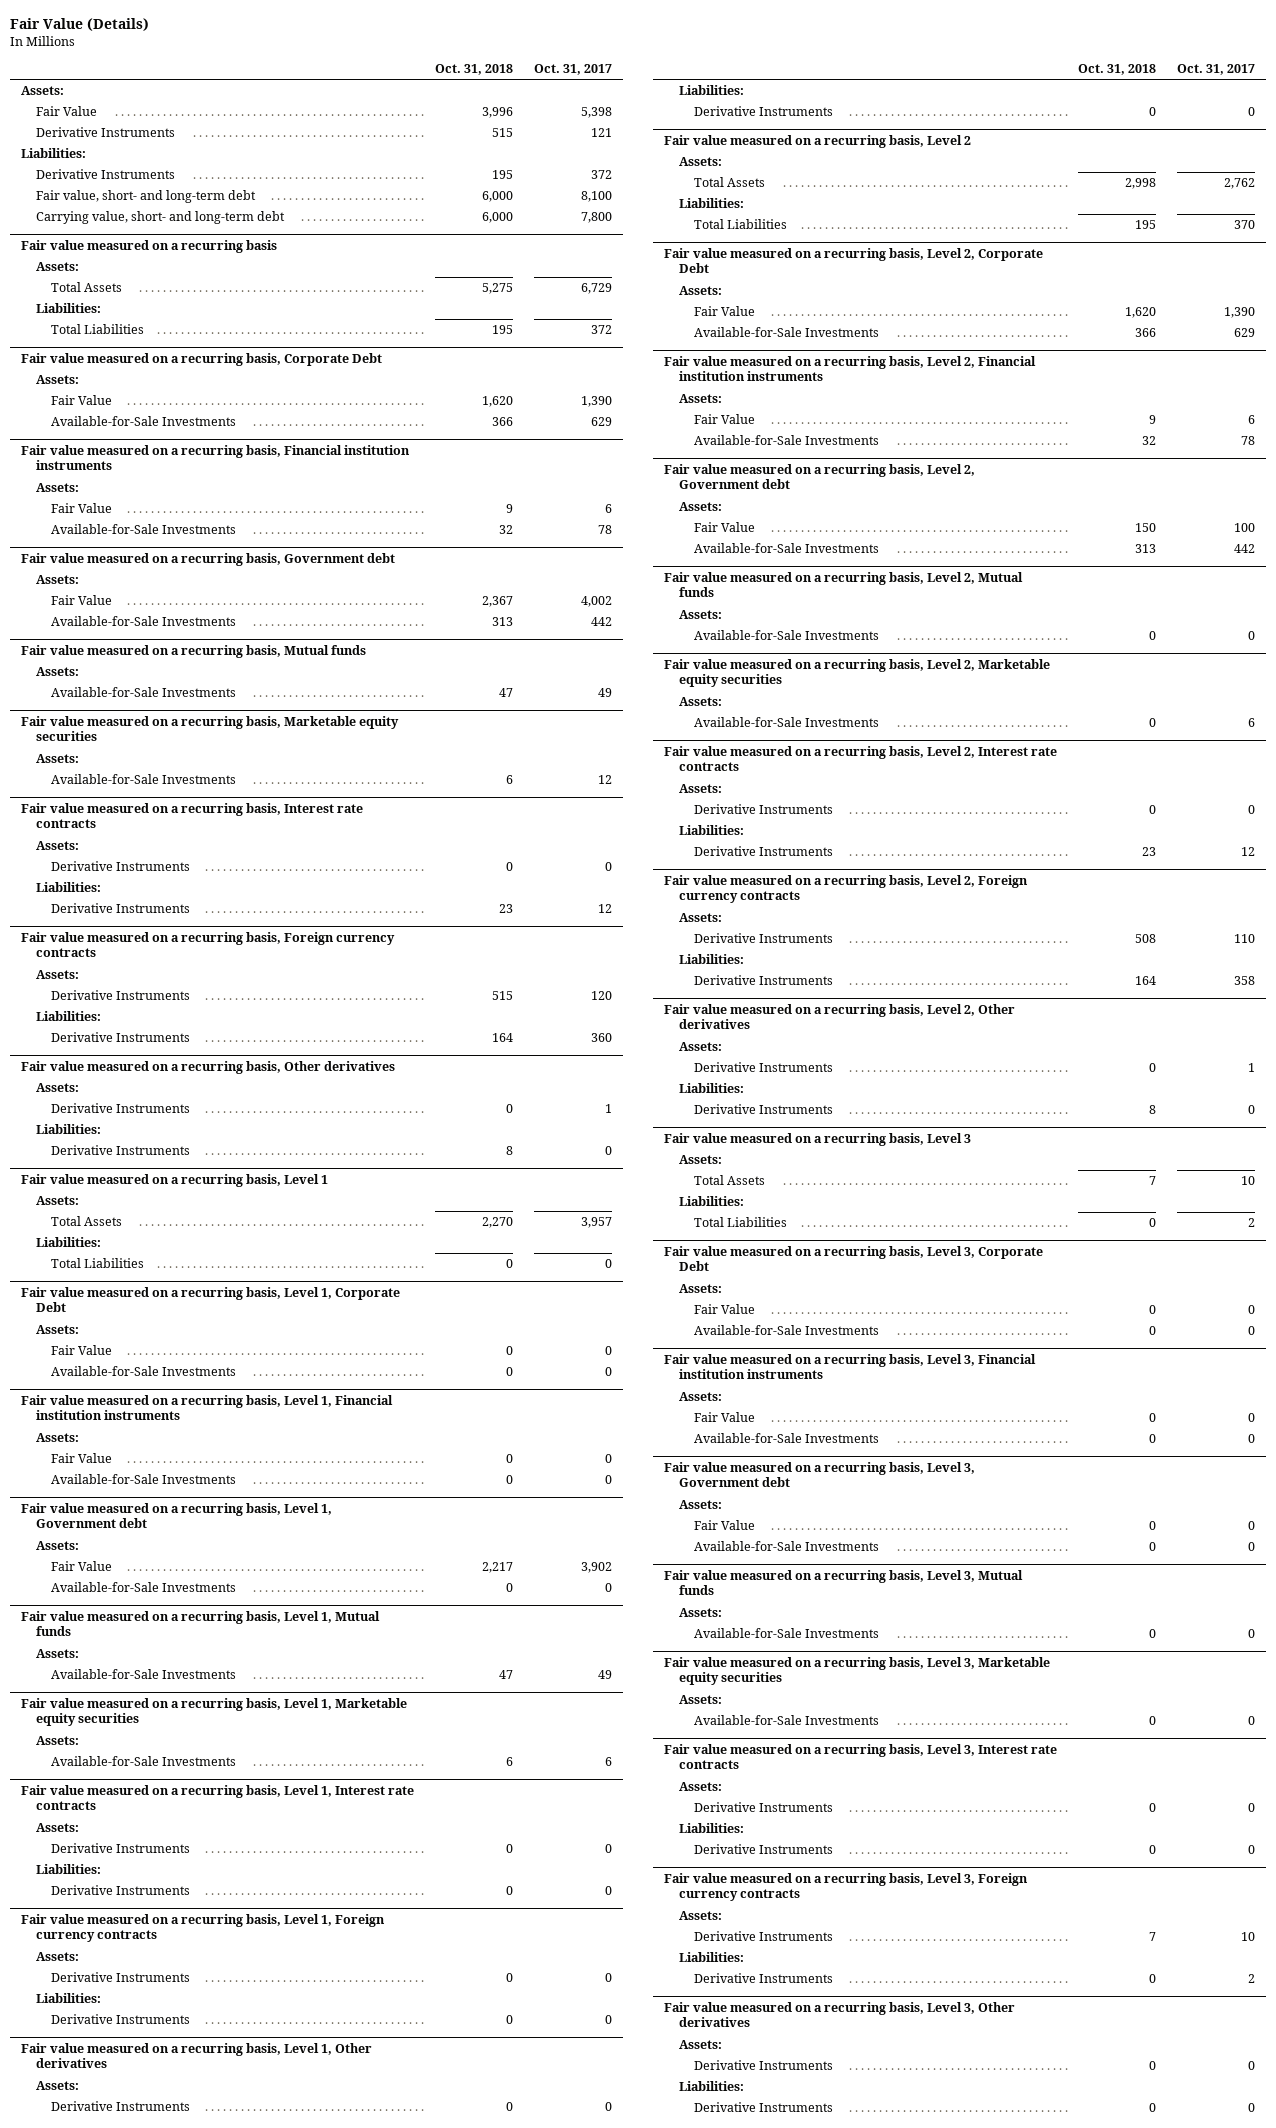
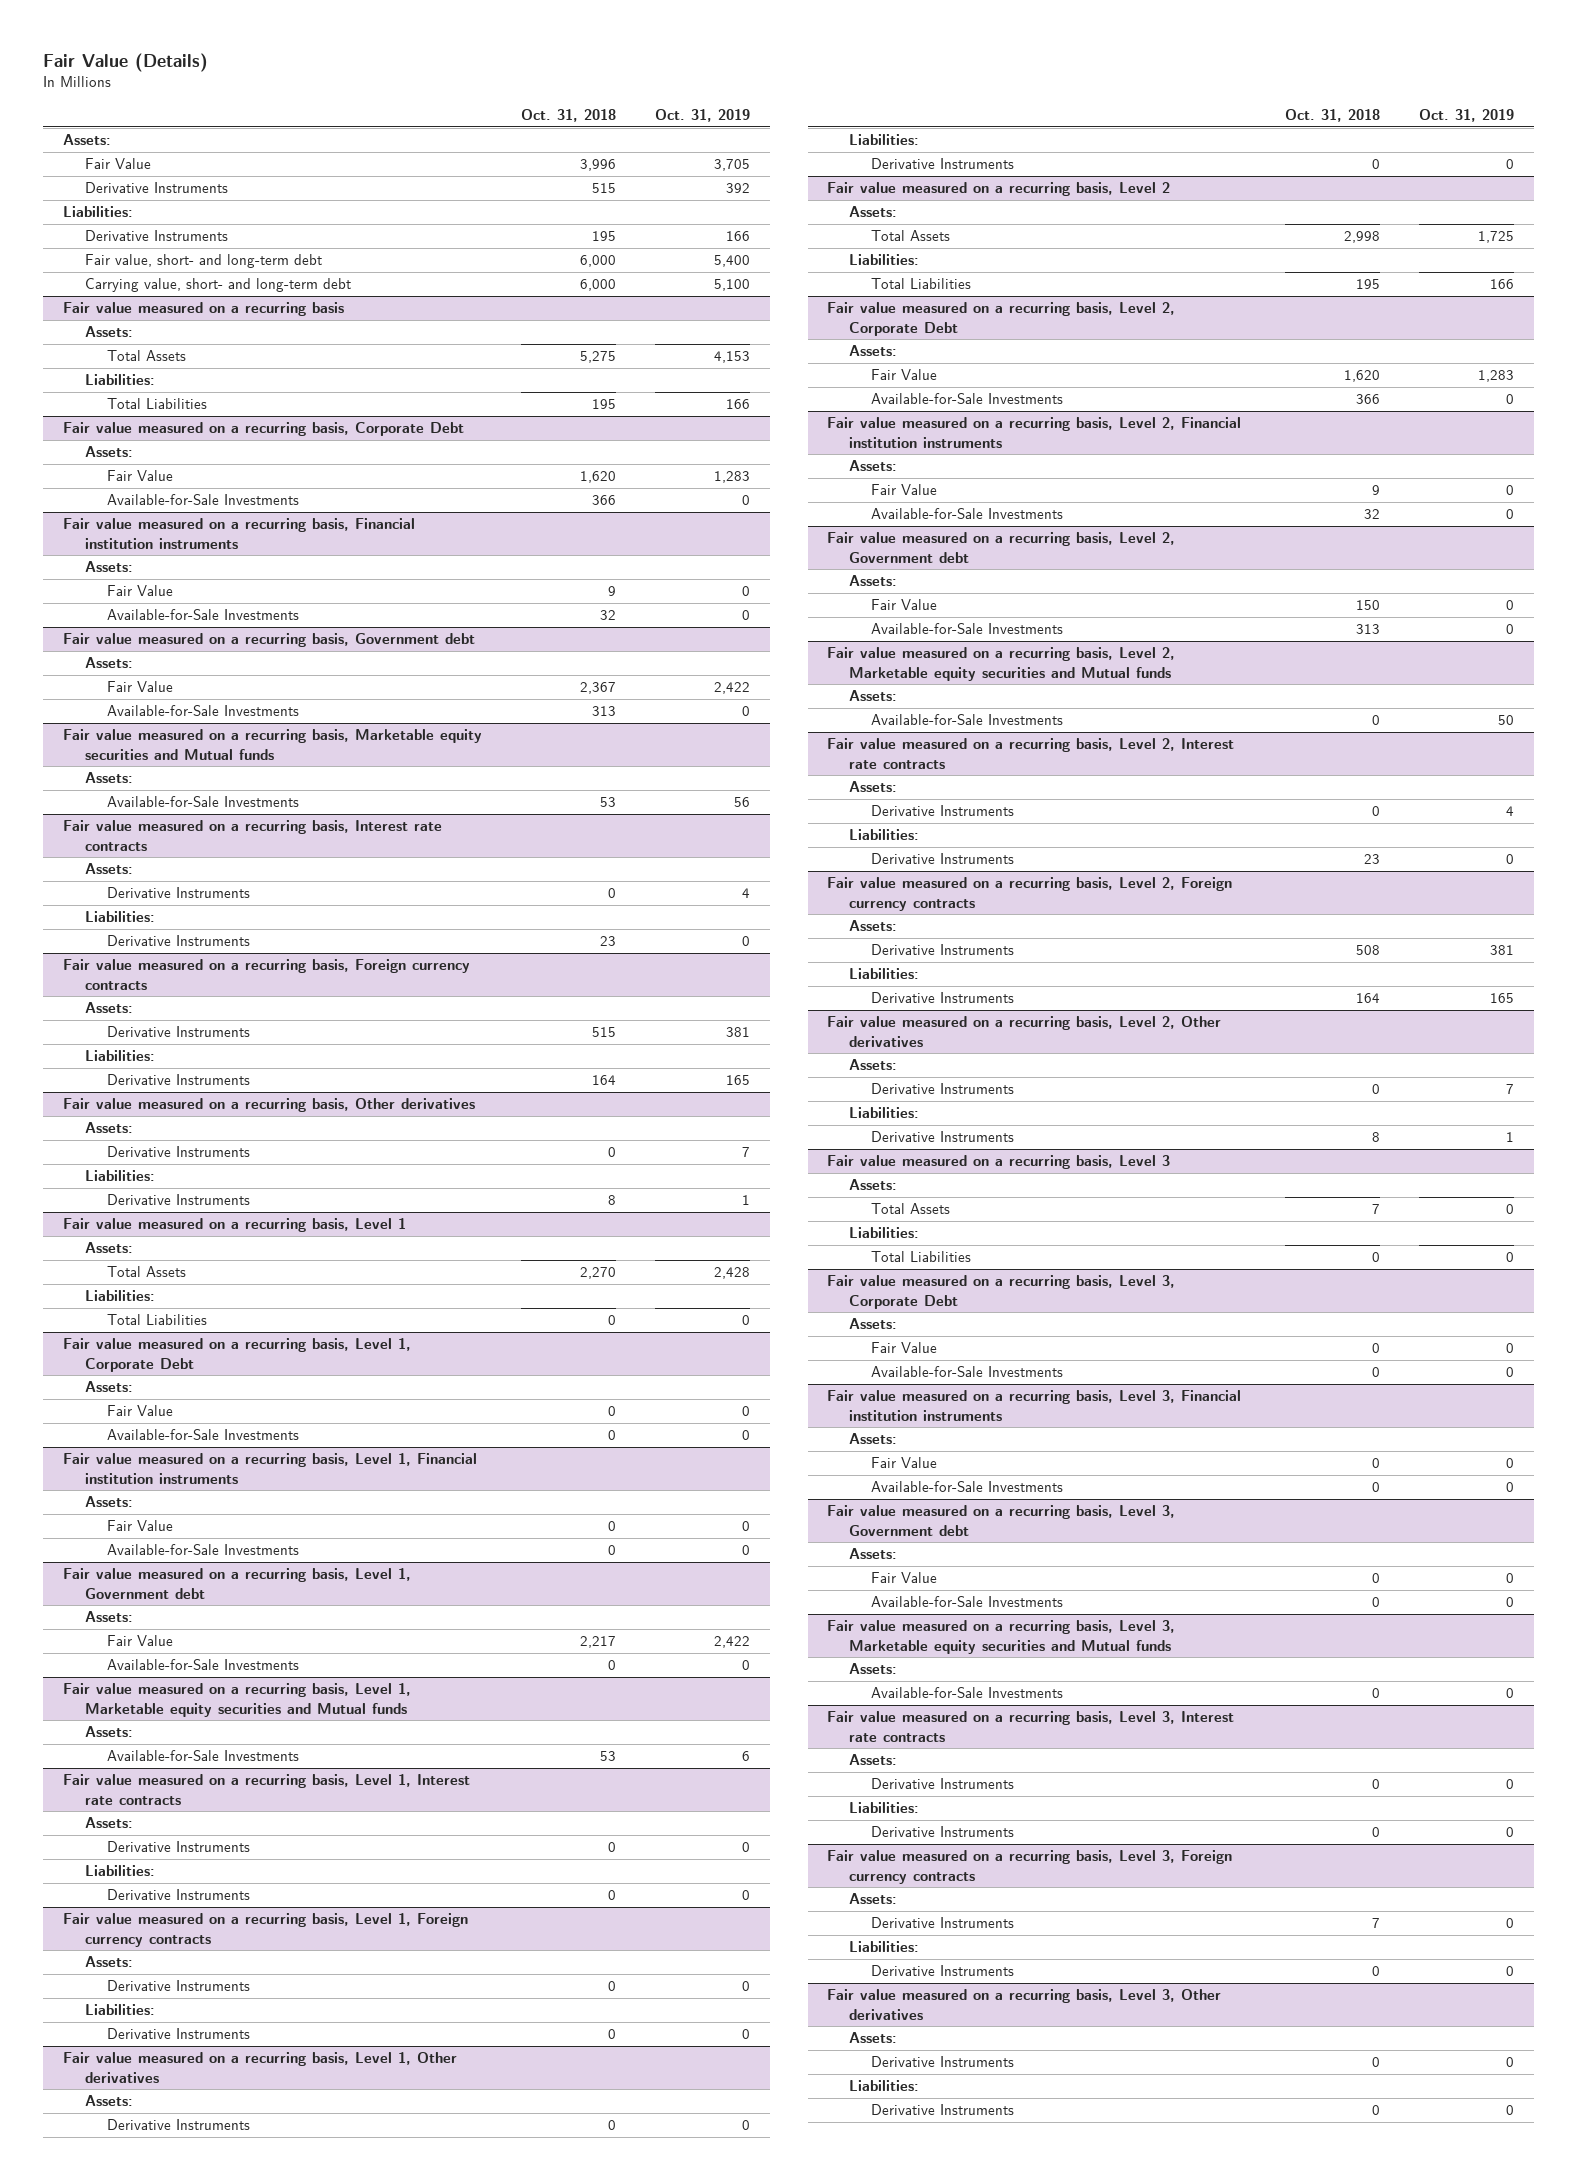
- | Oct. 31, 2018 | Oct. 31, 2017
+ | Oct. 31, 2018 | Oct. 31, 2019
- Fair value measured on a recurring basis, Mutual funds
- Assets:
- Available-for-Sale Investments | 47 | 49
- Fair value measured on a recurring basis, Marketable equity securities
+ Fair value measured on a recurring basis, Marketable equity securities and Mutual funds
- Available-for-Sale Investments | 6 | 12
+ Available-for-Sale Investments | 53 | 56
- Fair value measured on a recurring basis, Level 1, Mutual funds
- Assets:
- Available-for-Sale Investments | 47 | 49
- Fair value measured on a recurring basis, Level 1, Marketable equity securities
+ Fair value measured on a recurring basis, Level 1, Marketable equity securities and Mutual funds
- Available-for-Sale Investments | 6 | 6
+ Available-for-Sale Investments | 53 | 6
- Fair value measured on a recurring basis, Level 2, Mutual funds
- Assets:
- Available-for-Sale Investments | 0 | 0
- Fair value measured on a recurring basis, Level 2, Marketable equity securities
+ Fair value measured on a recurring basis, Level 2, Marketable equity securities and Mutual funds
- Fair value measured on a recurring basis, Level 3, Mutual funds
- Assets:
- Available-for-Sale Investments | 0 | 0
- Fair value measured on a recurring basis, Level 3, Marketable equity securities
+ Fair value measured on a recurring basis, Level 3, Marketable equity securities and Mutual funds

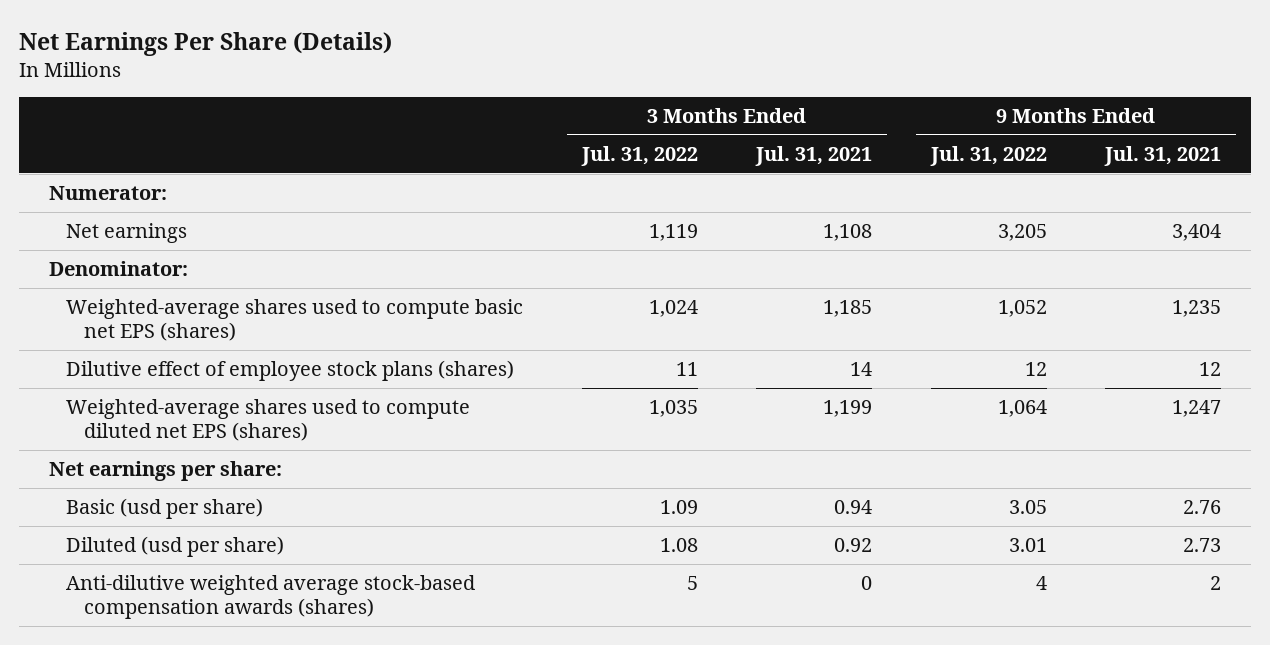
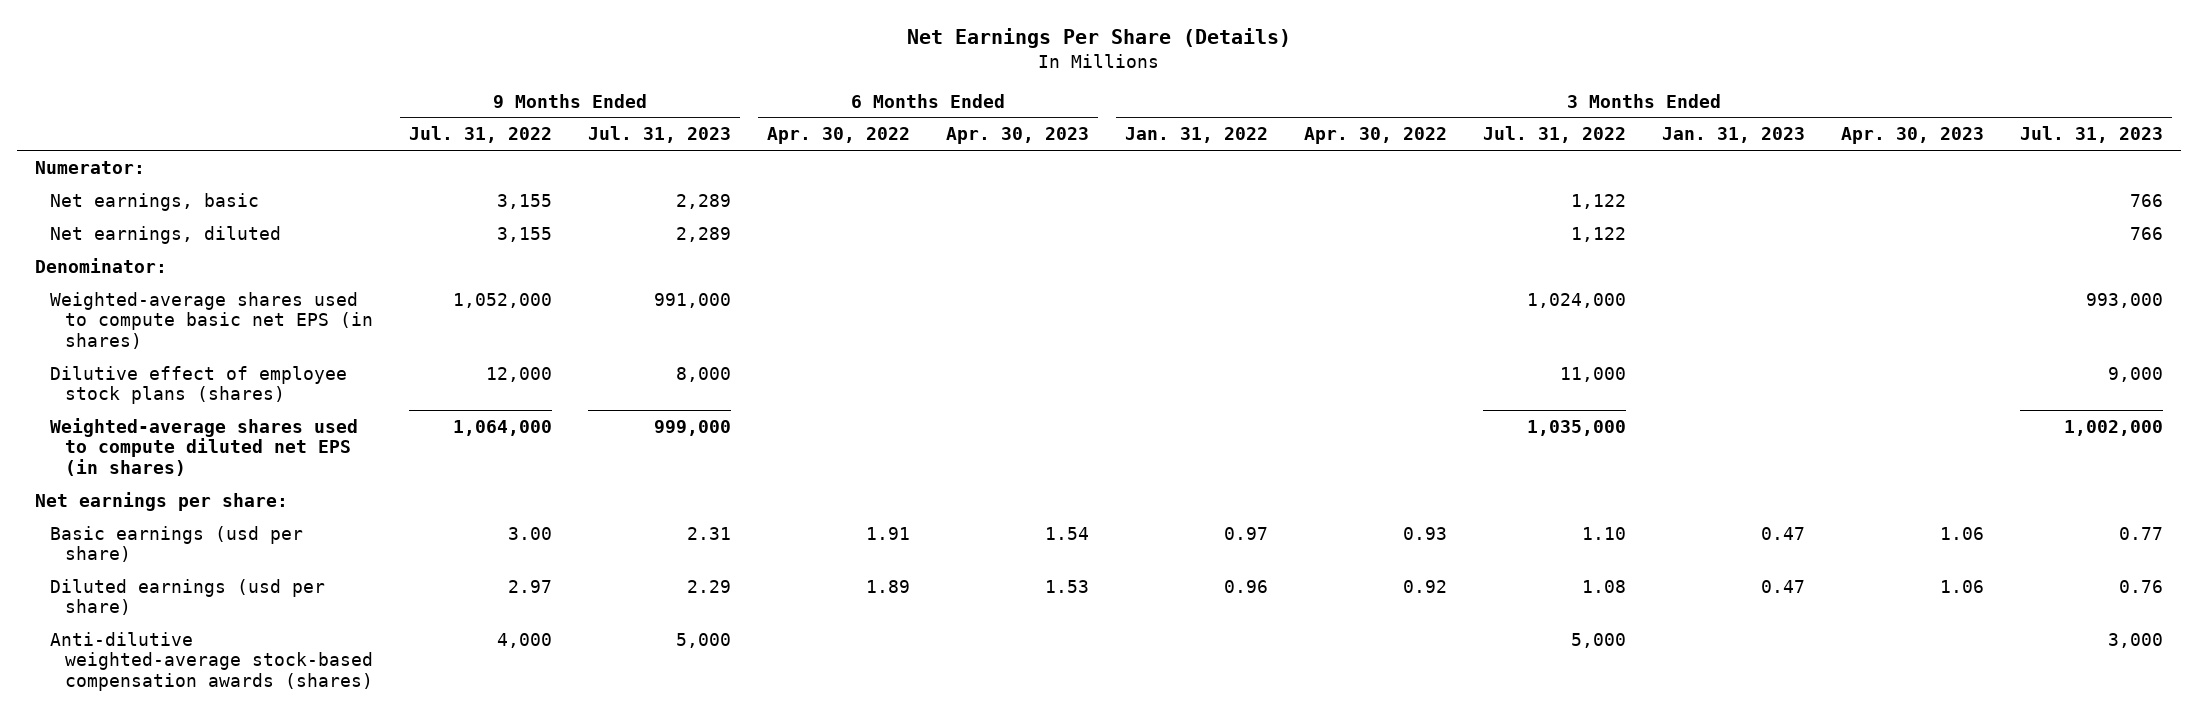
- | 3 Months Ended Jul. 31, 2022 | 3 Months Ended Jul. 31, 2021 | 9 Months Ended Jul. 31, 2022 | 9 Months Ended Jul. 31, 2021
+ | 9 Months Ended Jul. 31, 2022 | 9 Months Ended Jul. 31, 2023 | 6 Months Ended Apr. 30, 2022 | 6 Months Ended Apr. 30, 2023 | 3 Months Ended Jan. 31, 2022 | 3 Months Ended Apr. 30, 2022 | 3 Months Ended Jul. 31, 2022 | 3 Months Ended Jan. 31, 2023 | 3 Months Ended Apr. 30, 2023 | 3 Months Ended Jul. 31, 2023
- Net earnings | 1,119 | 1,108 | 3,205 | 3,404
+ Net earnings, basic | 3,155 | 2,289 | | | | | 1,122 | | | 766
+ Net earnings, diluted | 3,155 | 2,289 | | | | | 1,122 | | | 766
- Weighted-average shares used to compute basic net EPS (shares) | 1,024 | 1,185 | 1,052 | 1,235
- Dilutive effect of employee stock plans (shares) | 11 | 14 | 12 | 12
- Weighted-average shares used to compute diluted net EPS (shares) | 1,035 | 1,199 | 1,064 | 1,247
+ Weighted-average shares used to compute basic net EPS (in shares) | 1,052,000 | 991,000 | | | | | 1,024,000 | | | 993,000
+ Dilutive effect of employee stock plans (shares) | 12,000 | 8,000 | | | | | 11,000 | | | 9,000
+ Weighted-average shares used to compute diluted net EPS (in shares) | 1,064,000 | 999,000 | | | | | 1,035,000 | | | 1,002,000
- Basic (usd per share) | 1.09 | 0.94 | 3.05 | 2.76
- Diluted (usd per share) | 1.08 | 0.92 | 3.01 | 2.73
- Anti-dilutive weighted average stock-based compensation awards (shares) | 5 | 0 | 4 | 2
+ Basic earnings (usd per share) | 3.00 | 2.31 | 1.91 | 1.54 | 0.97 | 0.93 | 1.10 | 0.47 | 1.06 | 0.77
+ Diluted earnings (usd per share) | 2.97 | 2.29 | 1.89 | 1.53 | 0.96 | 0.92 | 1.08 | 0.47 | 1.06 | 0.76
+ Anti-dilutive weighted-average stock-based compensation awards (shares) | 4,000 | 5,000 | | | | | 5,000 | | | 3,000

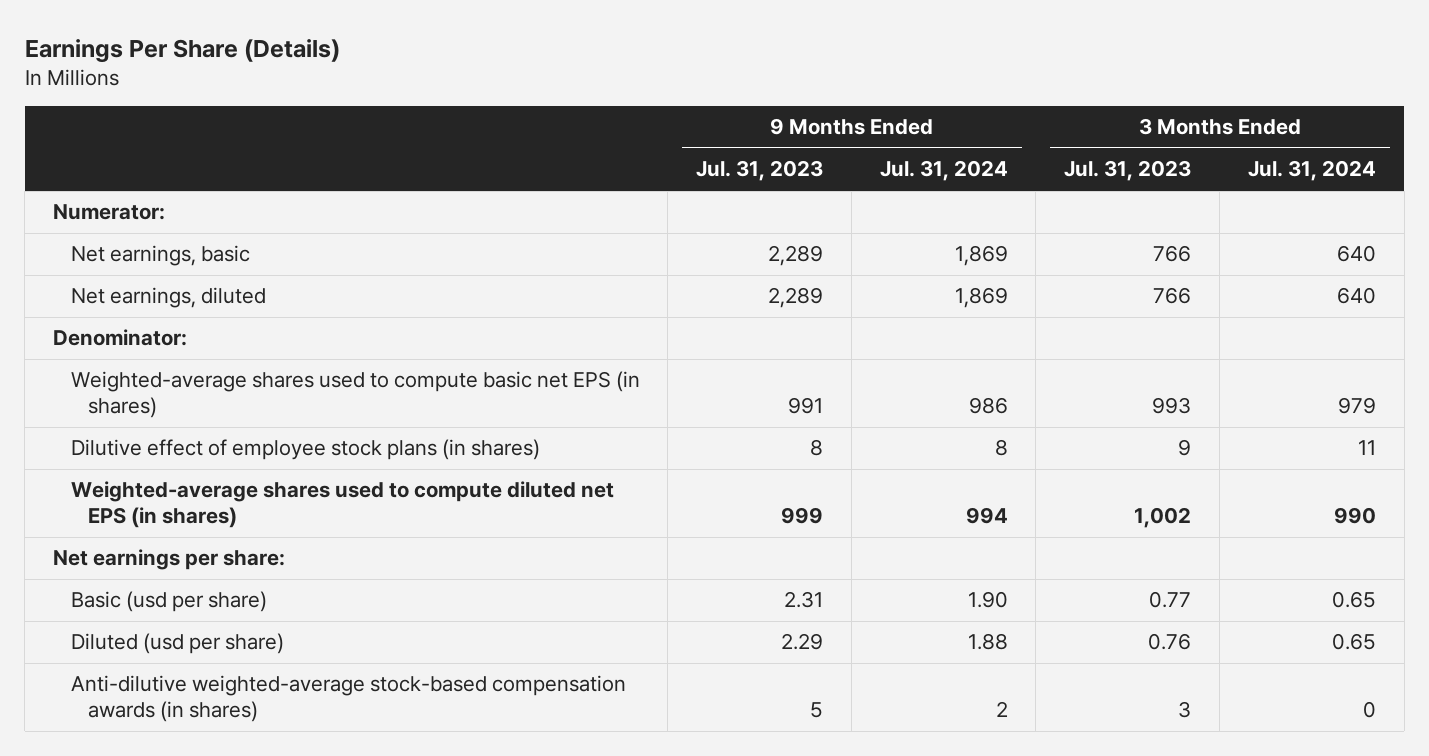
- Net Earnings Per Share (Details)
+ Earnings Per Share (Details)
- | 9 Months Ended Jul. 31, 2022 | 9 Months Ended Jul. 31, 2023 | 6 Months Ended Apr. 30, 2022 | 6 Months Ended Apr. 30, 2023 | 3 Months Ended Jan. 31, 2022 | 3 Months Ended Apr. 30, 2022 | 3 Months Ended Jul. 31, 2022 | 3 Months Ended Jan. 31, 2023 | 3 Months Ended Apr. 30, 2023 | 3 Months Ended Jul. 31, 2023
+ | 9 Months Ended Jul. 31, 2023 | 9 Months Ended Jul. 31, 2024 | 3 Months Ended Jul. 31, 2023 | 3 Months Ended Jul. 31, 2024
- Weighted-average shares used to compute basic net EPS (in shares) | 1,052,000 | 991,000 | | | | | 1,024,000 | | | 993,000
- Dilutive effect of employee stock plans (shares) | 12,000 | 8,000 | | | | | 11,000 | | | 9,000
- Weighted-average shares used to compute diluted net EPS (in shares) | 1,064,000 | 999,000 | | | | | 1,035,000 | | | 1,002,000
+ Weighted-average shares used to compute basic net EPS (in shares) | 991 | 986 | 993 | 979
+ Dilutive effect of employee stock plans (in shares) | 8 | 8 | 9 | 11
+ Weighted-average shares used to compute diluted net EPS (in shares) | 999 | 994 | 1,002 | 990
- Basic earnings (usd per share) | 3.00 | 2.31 | 1.91 | 1.54 | 0.97 | 0.93 | 1.10 | 0.47 | 1.06 | 0.77
- Diluted earnings (usd per share) | 2.97 | 2.29 | 1.89 | 1.53 | 0.96 | 0.92 | 1.08 | 0.47 | 1.06 | 0.76
- Anti-dilutive weighted-average stock-based compensation awards (shares) | 4,000 | 5,000 | | | | | 5,000 | | | 3,000
+ Basic (usd per share) | 2.31 | 1.90 | 0.77 | 0.65
+ Diluted (usd per share) | 2.29 | 1.88 | 0.76 | 0.65
+ Anti-dilutive weighted-average stock-based compensation awards (in shares) | 5 | 2 | 3 | 0

